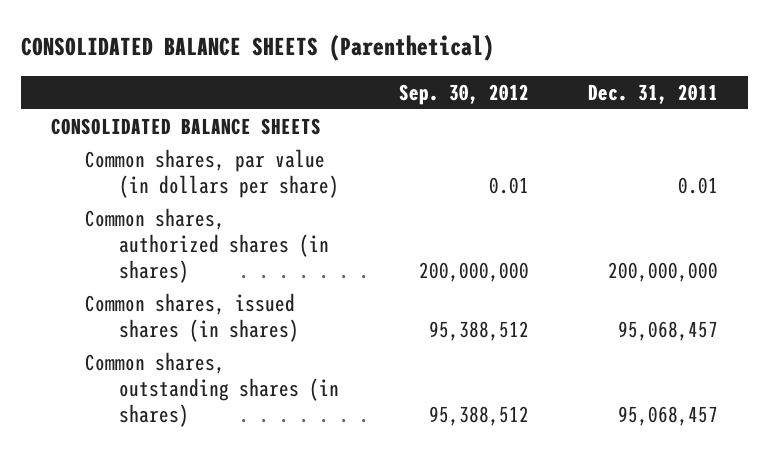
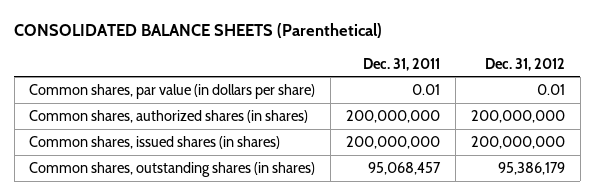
- | Sep. 30, 2012 | Dec. 31, 2011
+ | Dec. 31, 2011 | Dec. 31, 2012
- CONSOLIDATED BALANCE SHEETS
- Common shares, issued shares (in shares) | 95,388,512 | 95,068,457
+ Common shares, issued shares (in shares) | 200,000,000 | 200,000,000

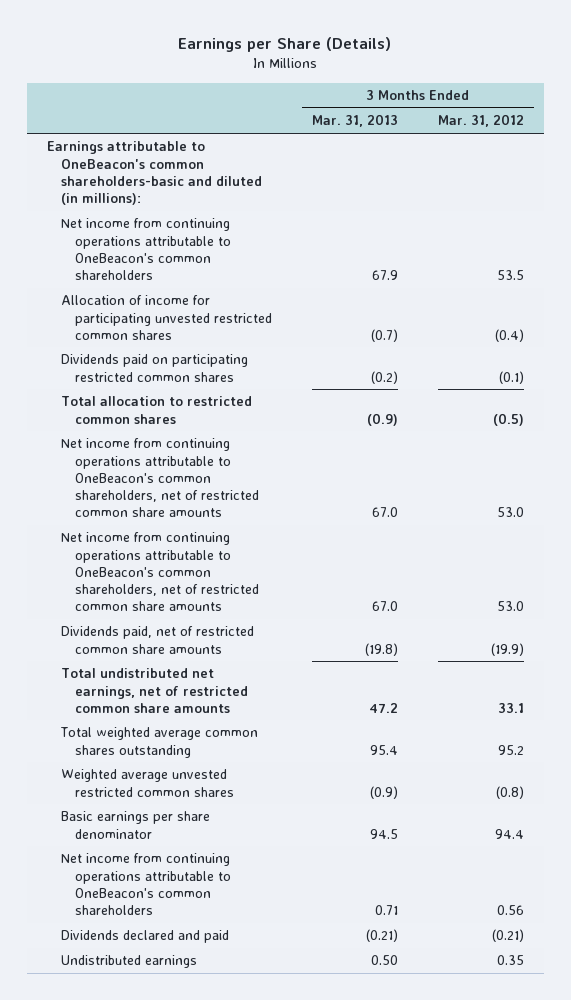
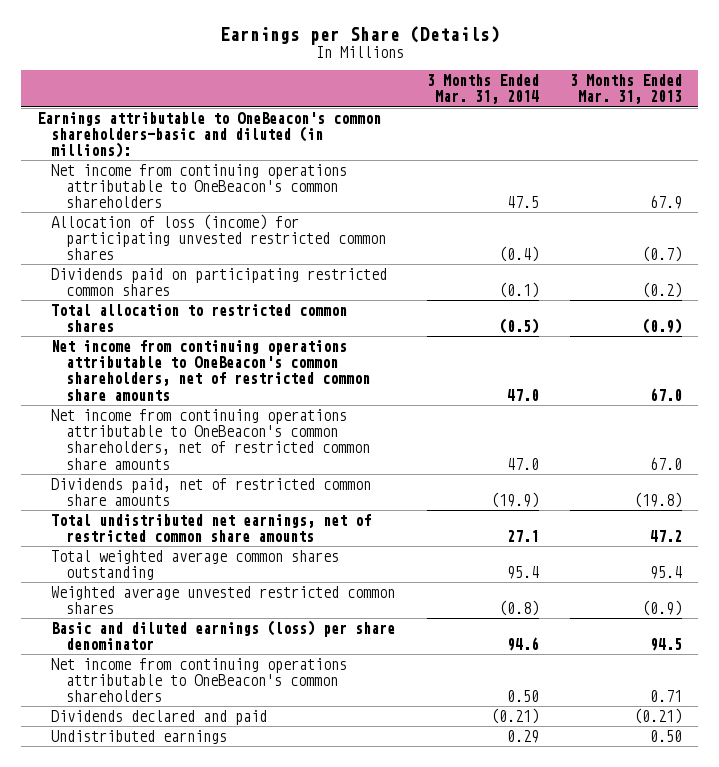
- | 3 Months Ended Mar. 31, 2013 | 3 Months Ended Mar. 31, 2012
+ | 3 Months Ended Mar. 31, 2014 | 3 Months Ended Mar. 31, 2013
- Allocation of income for participating unvested restricted common shares | (0.7) | (0.4)
+ Allocation of loss (income) for participating unvested restricted common shares | (0.4) | (0.7)
- Basic earnings per share denominator | 94.5 | 94.4
+ Basic and diluted earnings (loss) per share denominator | 94.6 | 94.5

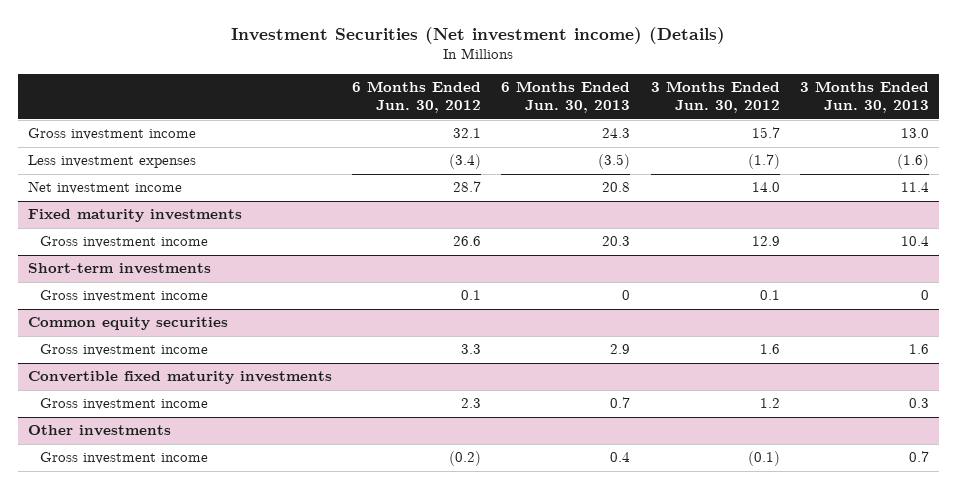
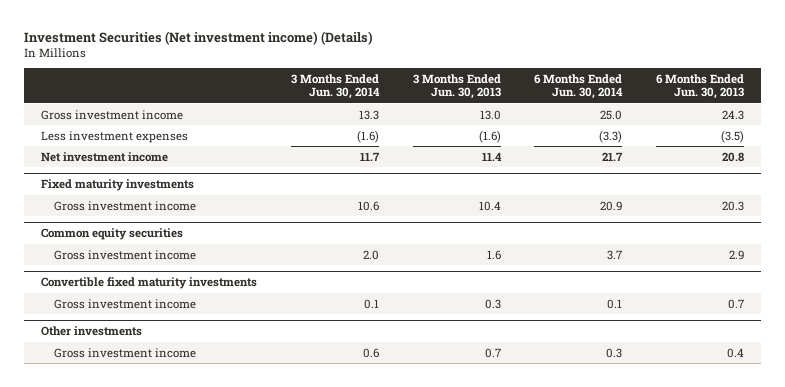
- | 6 Months Ended Jun. 30, 2012 | 6 Months Ended Jun. 30, 2013 | 3 Months Ended Jun. 30, 2012 | 3 Months Ended Jun. 30, 2013
+ | 3 Months Ended Jun. 30, 2014 | 3 Months Ended Jun. 30, 2013 | 6 Months Ended Jun. 30, 2014 | 6 Months Ended Jun. 30, 2013
- Short-term investments
- Gross investment income | 0.1 | 0 | 0.1 | 0

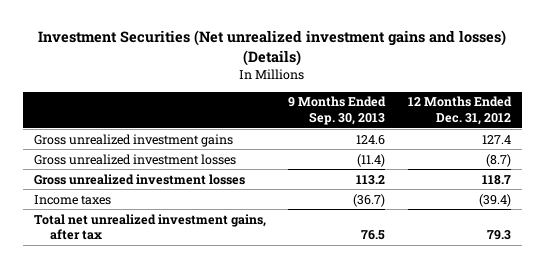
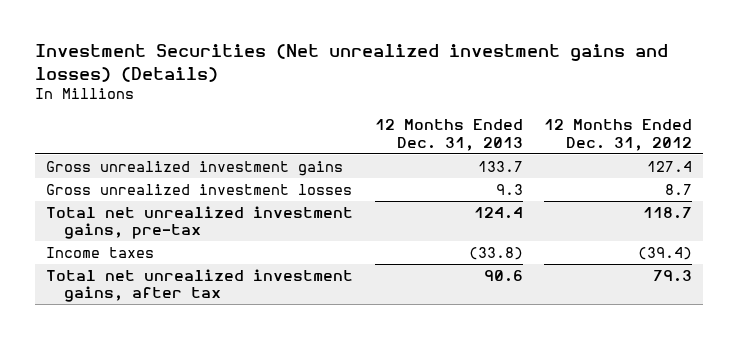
- | 9 Months Ended Sep. 30, 2013 | 12 Months Ended Dec. 31, 2012
+ | 12 Months Ended Dec. 31, 2013 | 12 Months Ended Dec. 31, 2012
- Gross unrealized investment losses | (11.4) | (8.7)
- Gross unrealized investment losses | 113.2 | 118.7
+ Gross unrealized investment losses | 9.3 | 8.7
+ Total net unrealized investment gains, pre-tax | 124.4 | 118.7

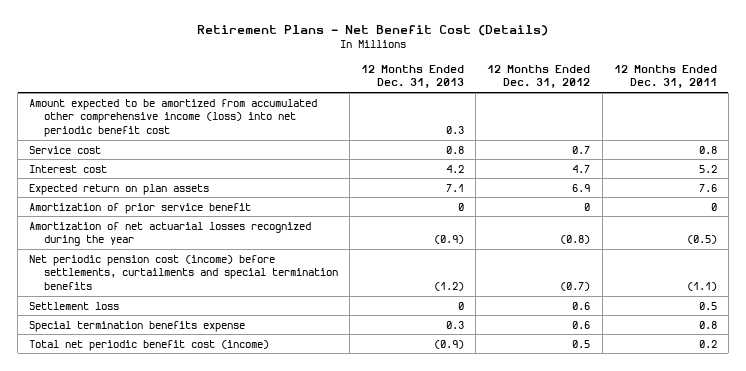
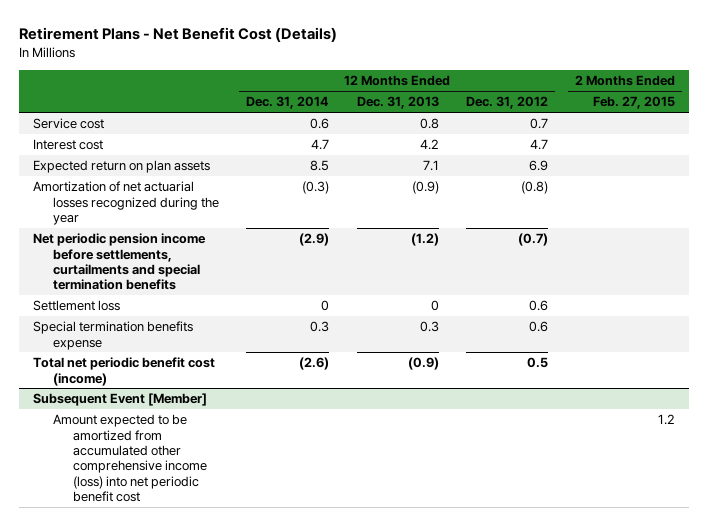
- | 12 Months Ended Dec. 31, 2013 | 12 Months Ended Dec. 31, 2012 | 12 Months Ended Dec. 31, 2011
+ | 12 Months Ended Dec. 31, 2014 | 12 Months Ended Dec. 31, 2013 | 12 Months Ended Dec. 31, 2012 | 2 Months Ended Feb. 27, 2015
- Amount expected to be amortized from accumulated other comprehensive income (loss) into net periodic benefit cost | 0.3 | |
- Amortization of prior service benefit | 0 | 0 | 0
- Net periodic pension cost (income) before settlements, curtailments and special termination benefits | (1.2) | (0.7) | (1.1)
+ Net periodic pension income before settlements, curtailments and special termination benefits | (2.9) | (1.2) | (0.7) |
+ Subsequent Event [Member]
+ Amount expected to be amortized from accumulated other comprehensive income (loss) into net periodic benefit cost | | | | 1.2

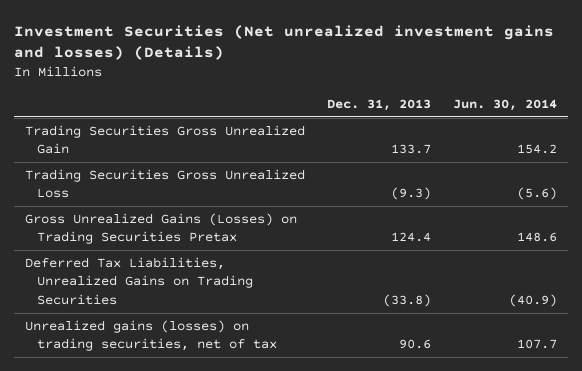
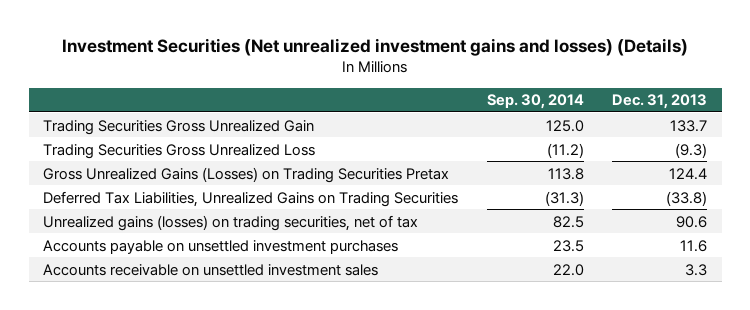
- | Dec. 31, 2013 | Jun. 30, 2014
+ | Sep. 30, 2014 | Dec. 31, 2013
+ Accounts payable on unsettled investment purchases | 23.5 | 11.6
+ Accounts receivable on unsettled investment sales | 22.0 | 3.3

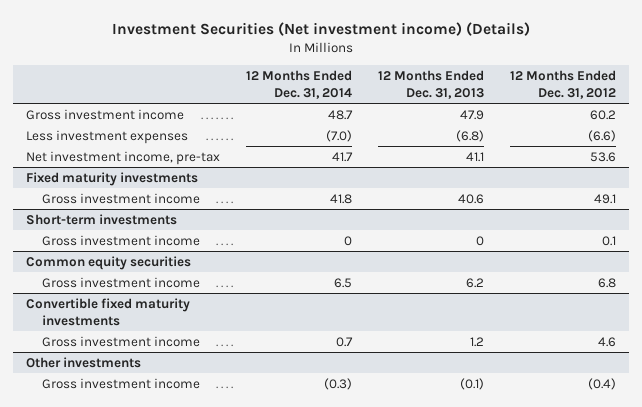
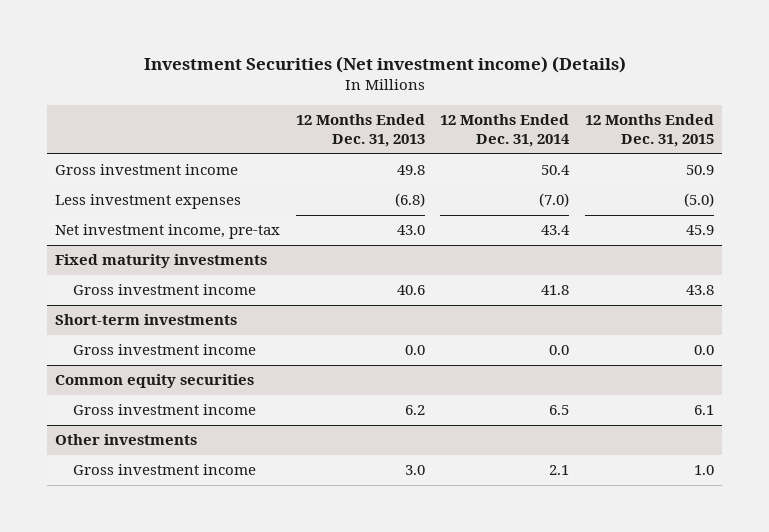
- | 12 Months Ended Dec. 31, 2014 | 12 Months Ended Dec. 31, 2013 | 12 Months Ended Dec. 31, 2012
+ | 12 Months Ended Dec. 31, 2013 | 12 Months Ended Dec. 31, 2014 | 12 Months Ended Dec. 31, 2015
- Gross investment income | 48.7 | 47.9 | 60.2
+ Gross investment income | 49.8 | 50.4 | 50.9
- Net investment income, pre-tax | 41.7 | 41.1 | 53.6
+ Net investment income, pre-tax | 43.0 | 43.4 | 45.9
@ Short-term investments
- Gross investment income | 0 | 0 | 0.1
+ Gross investment income | 0.0 | 0.0 | 0.0
- Convertible fixed maturity investments
- Gross investment income | 0.7 | 1.2 | 4.6
@ Other investments
- Gross investment income | (0.3) | (0.1) | (0.4)
+ Gross investment income | 3.0 | 2.1 | 1.0

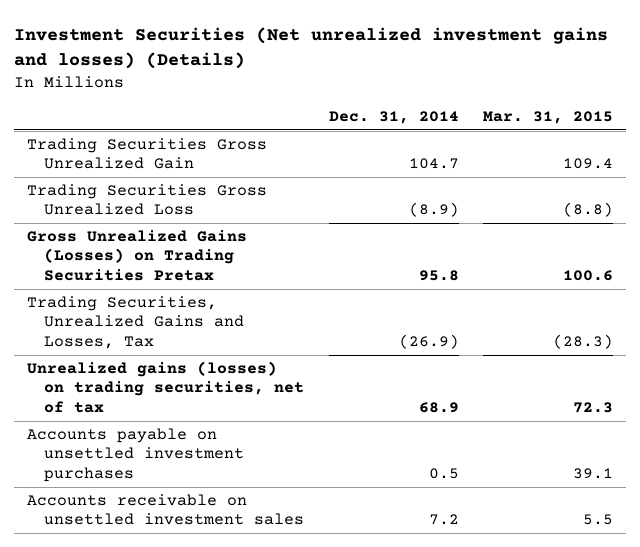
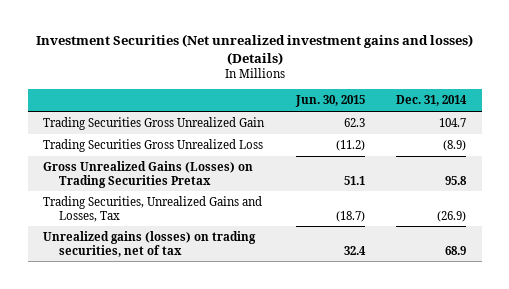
- | Dec. 31, 2014 | Mar. 31, 2015
+ | Jun. 30, 2015 | Dec. 31, 2014
- Accounts payable on unsettled investment purchases | 0.5 | 39.1
- Accounts receivable on unsettled investment sales | 7.2 | 5.5

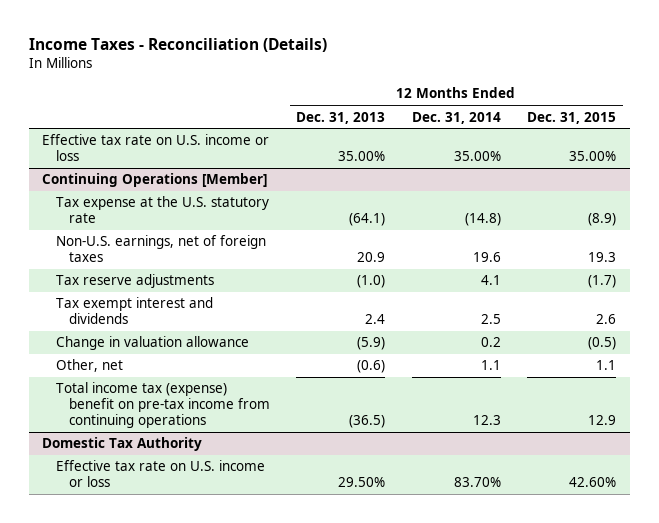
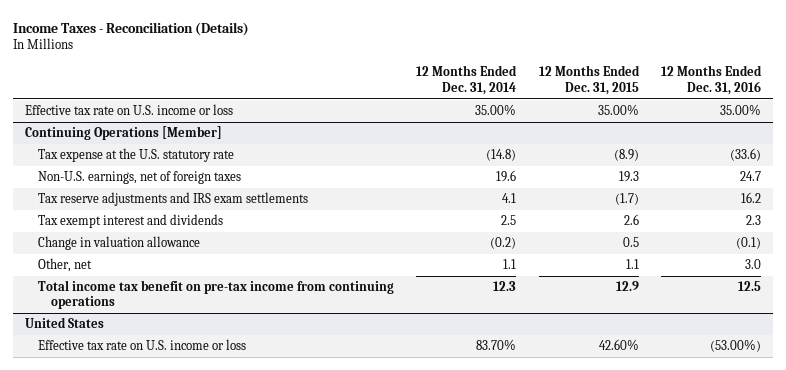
- | 12 Months Ended Dec. 31, 2013 | 12 Months Ended Dec. 31, 2014 | 12 Months Ended Dec. 31, 2015
+ | 12 Months Ended Dec. 31, 2014 | 12 Months Ended Dec. 31, 2015 | 12 Months Ended Dec. 31, 2016
@ Continuing Operations [Member]
- Tax reserve adjustments | (1.0) | 4.1 | (1.7)
+ Tax reserve adjustments and IRS exam settlements | 4.1 | (1.7) | 16.2
- Change in valuation allowance | (5.9) | 0.2 | (0.5)
+ Change in valuation allowance | (0.2) | 0.5 | (0.1)
- Total income tax (expense) benefit on pre-tax income from continuing operations | (36.5) | 12.3 | 12.9
- Domestic Tax Authority
@ Continuing Operations [Member]
+ Total income tax benefit on pre-tax income from continuing operations | 12.3 | 12.9 | 12.5
+ United States

